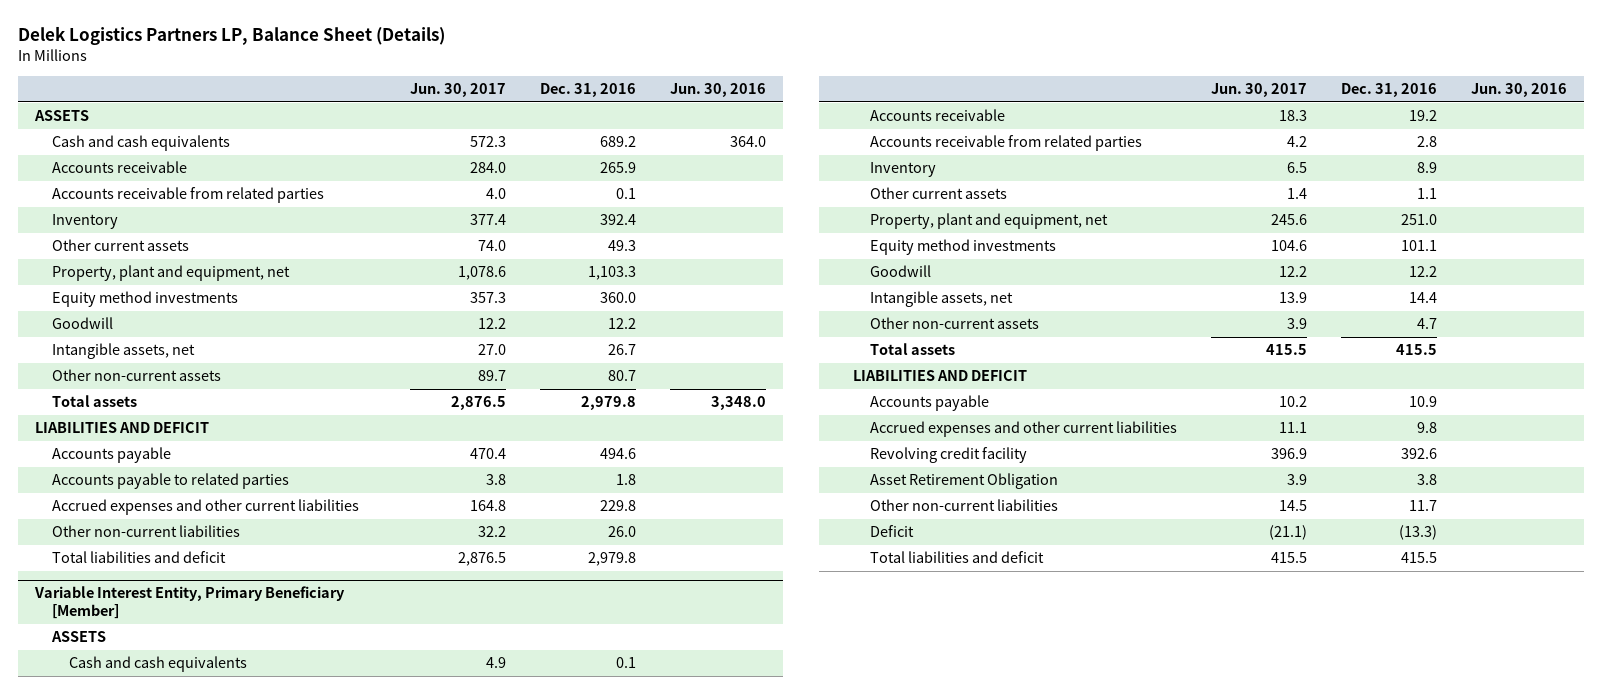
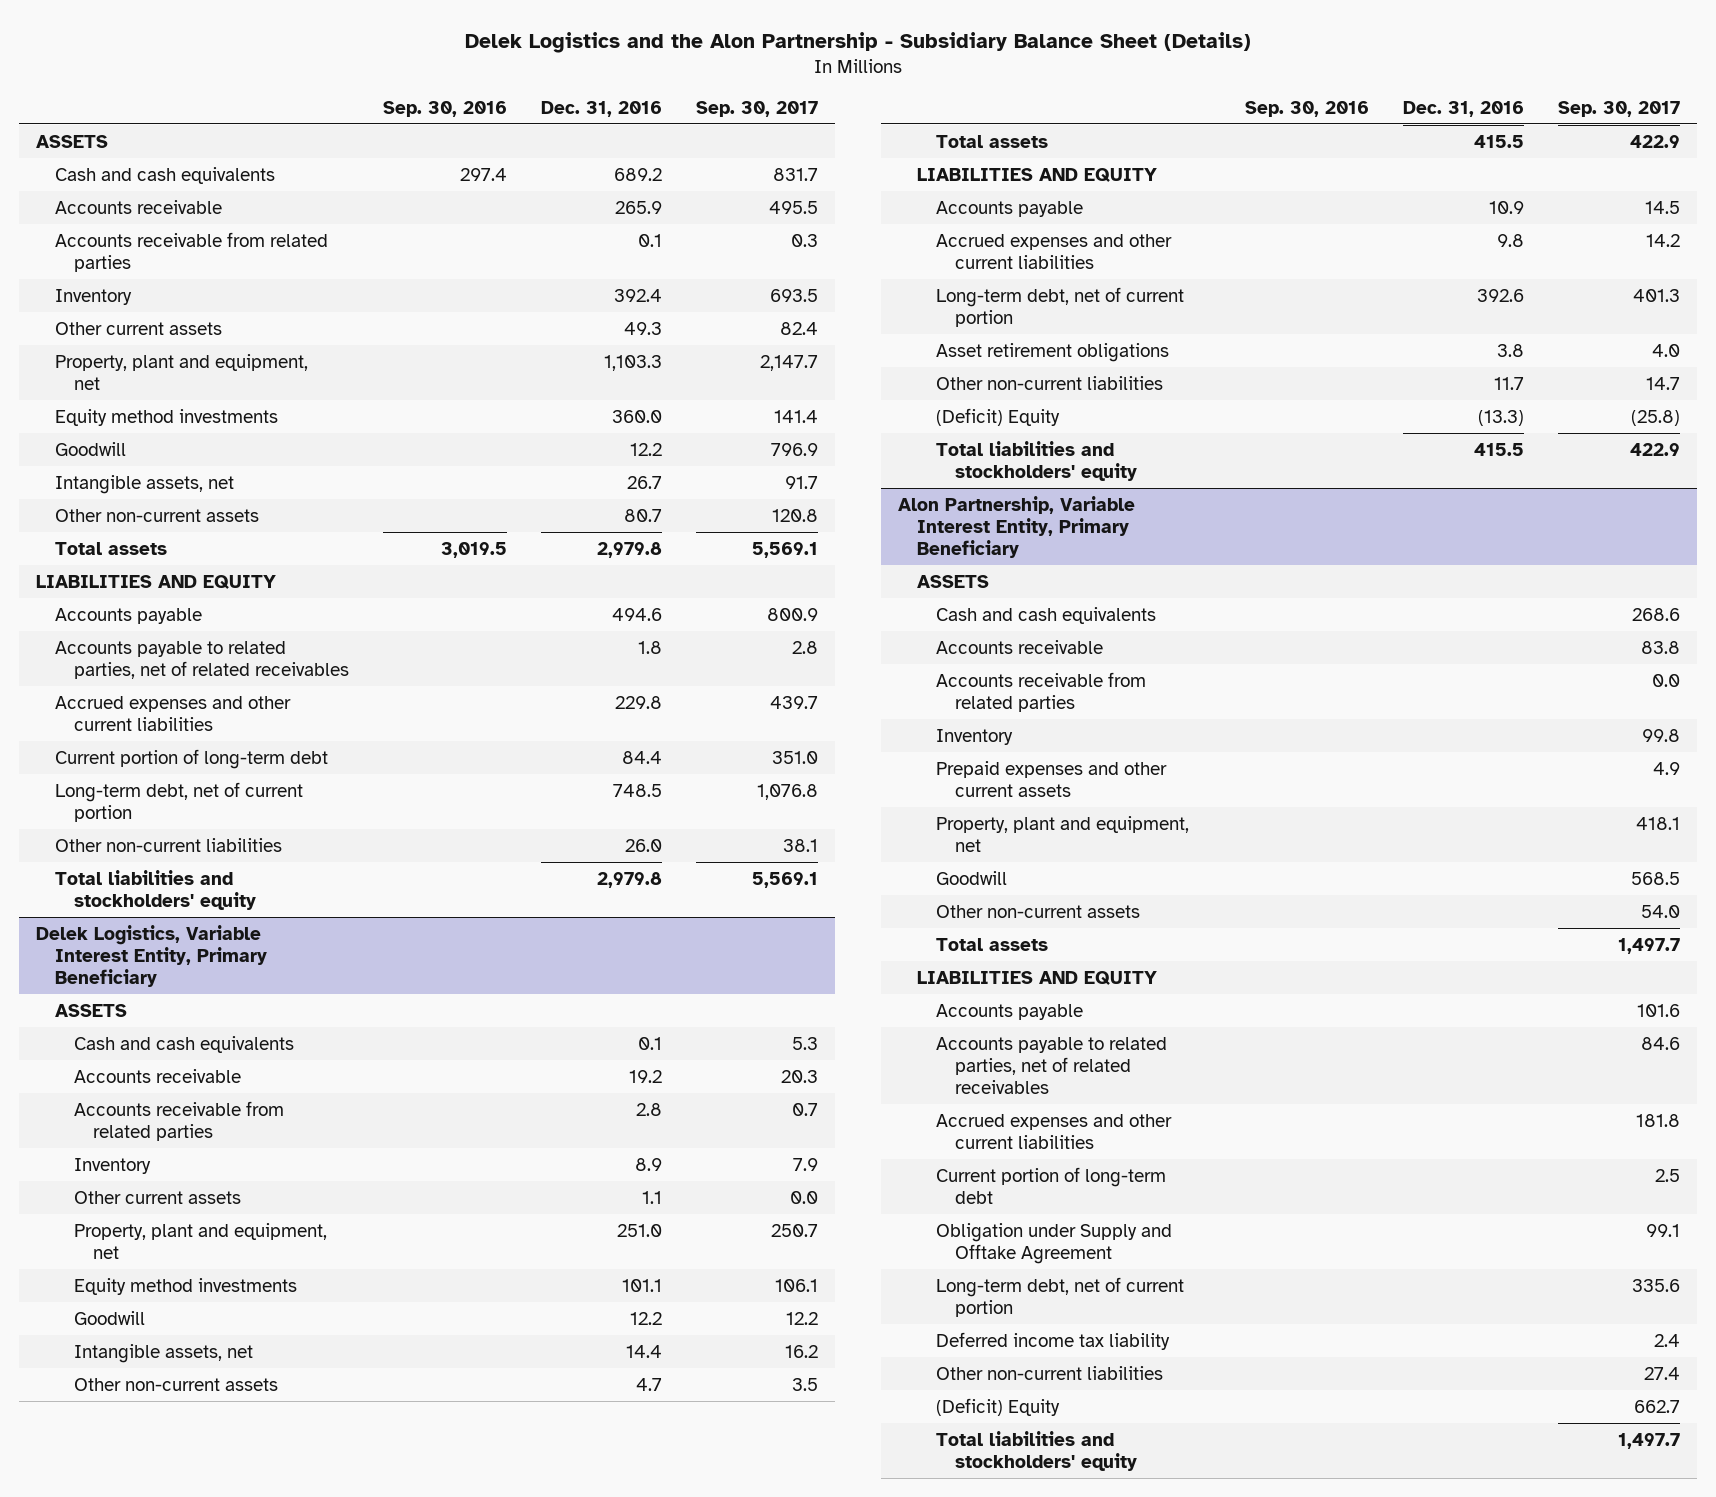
- Delek Logistics Partners LP, Balance Sheet (Details)
+ Delek Logistics and the Alon Partnership - Subsidiary Balance Sheet (Details)
- | Jun. 30, 2017 | Dec. 31, 2016 | Jun. 30, 2016
+ | Sep. 30, 2016 | Dec. 31, 2016 | Sep. 30, 2017
- LIABILITIES AND DEFICIT
+ LIABILITIES AND EQUITY
- Accounts payable to related parties | 3.8 | 1.8 |
+ Accounts payable to related parties, net of related receivables | | 1.8 | 2.8
+ Current portion of long-term debt | | 84.4 | 351.0
+ Long-term debt, net of current portion | | 748.5 | 1,076.8
- Total liabilities and deficit | 2,876.5 | 2,979.8 |
- Variable Interest Entity, Primary Beneficiary [Member]
+ Total liabilities and stockholders' equity | | 2,979.8 | 5,569.1
+ Delek Logistics, Variable Interest Entity, Primary Beneficiary
- LIABILITIES AND DEFICIT
+ LIABILITIES AND EQUITY
- Revolving credit facility | 396.9 | 392.6 |
- Asset Retirement Obligation | 3.9 | 3.8 |
+ Long-term debt, net of current portion | | 392.6 | 401.3
+ Asset retirement obligations | | 3.8 | 4.0
- Deficit | (21.1) | (13.3) |
- Total liabilities and deficit | 415.5 | 415.5 |
+ (Deficit) Equity | | (13.3) | (25.8)
+ Total liabilities and stockholders' equity | | 415.5 | 422.9
+ Alon Partnership, Variable Interest Entity, Primary Beneficiary
+ ASSETS
+ Cash and cash equivalents | | | 268.6
+ Accounts receivable | | | 83.8
+ Accounts receivable from related parties | | | 0.0
+ Inventory | | | 99.8
+ Prepaid expenses and other current assets | | | 4.9
+ Property, plant and equipment, net | | | 418.1
+ Goodwill | | | 568.5
+ Other non-current assets | | | 54.0
+ Total assets | | | 1,497.7
+ LIABILITIES AND EQUITY
+ Accounts payable | | | 101.6
+ Accounts payable to related parties, net of related receivables | | | 84.6
+ Accrued expenses and other current liabilities | | | 181.8
+ Current portion of long-term debt | | | 2.5
+ Obligation under Supply and Offtake Agreement | | | 99.1
+ Long-term debt, net of current portion | | | 335.6
+ Deferred income tax liability | | | 2.4
+ Other non-current liabilities | | | 27.4
+ (Deficit) Equity | | | 662.7
+ Total liabilities and stockholders' equity | | | 1,497.7

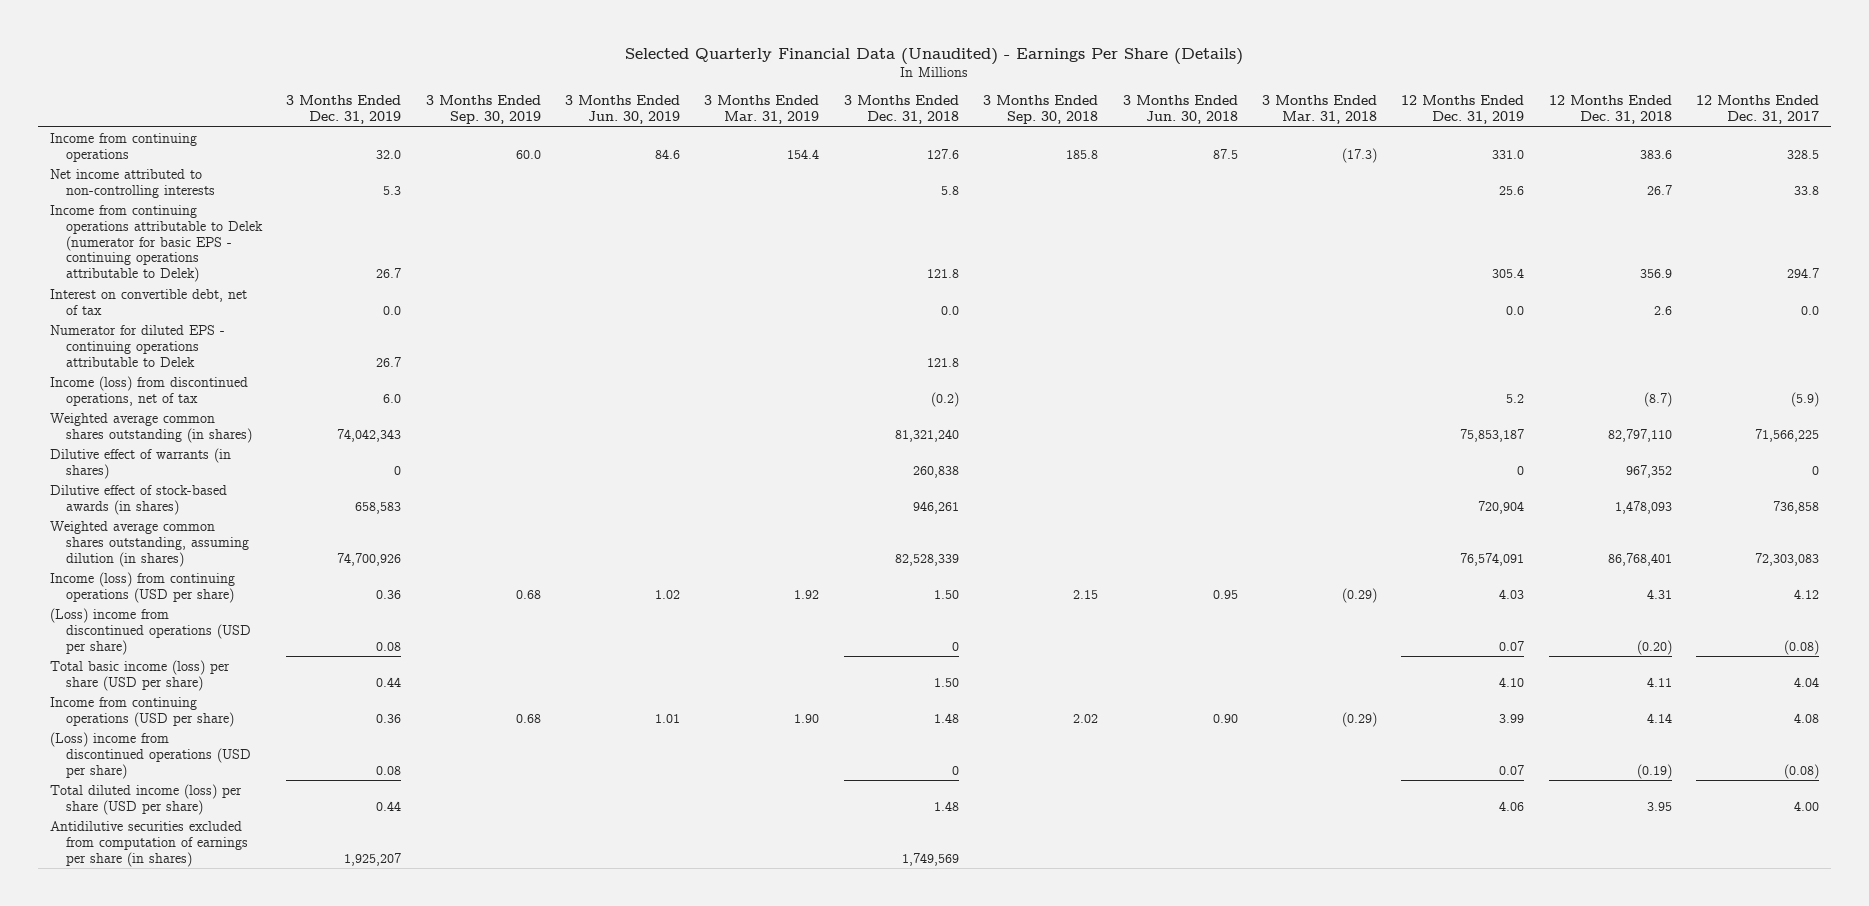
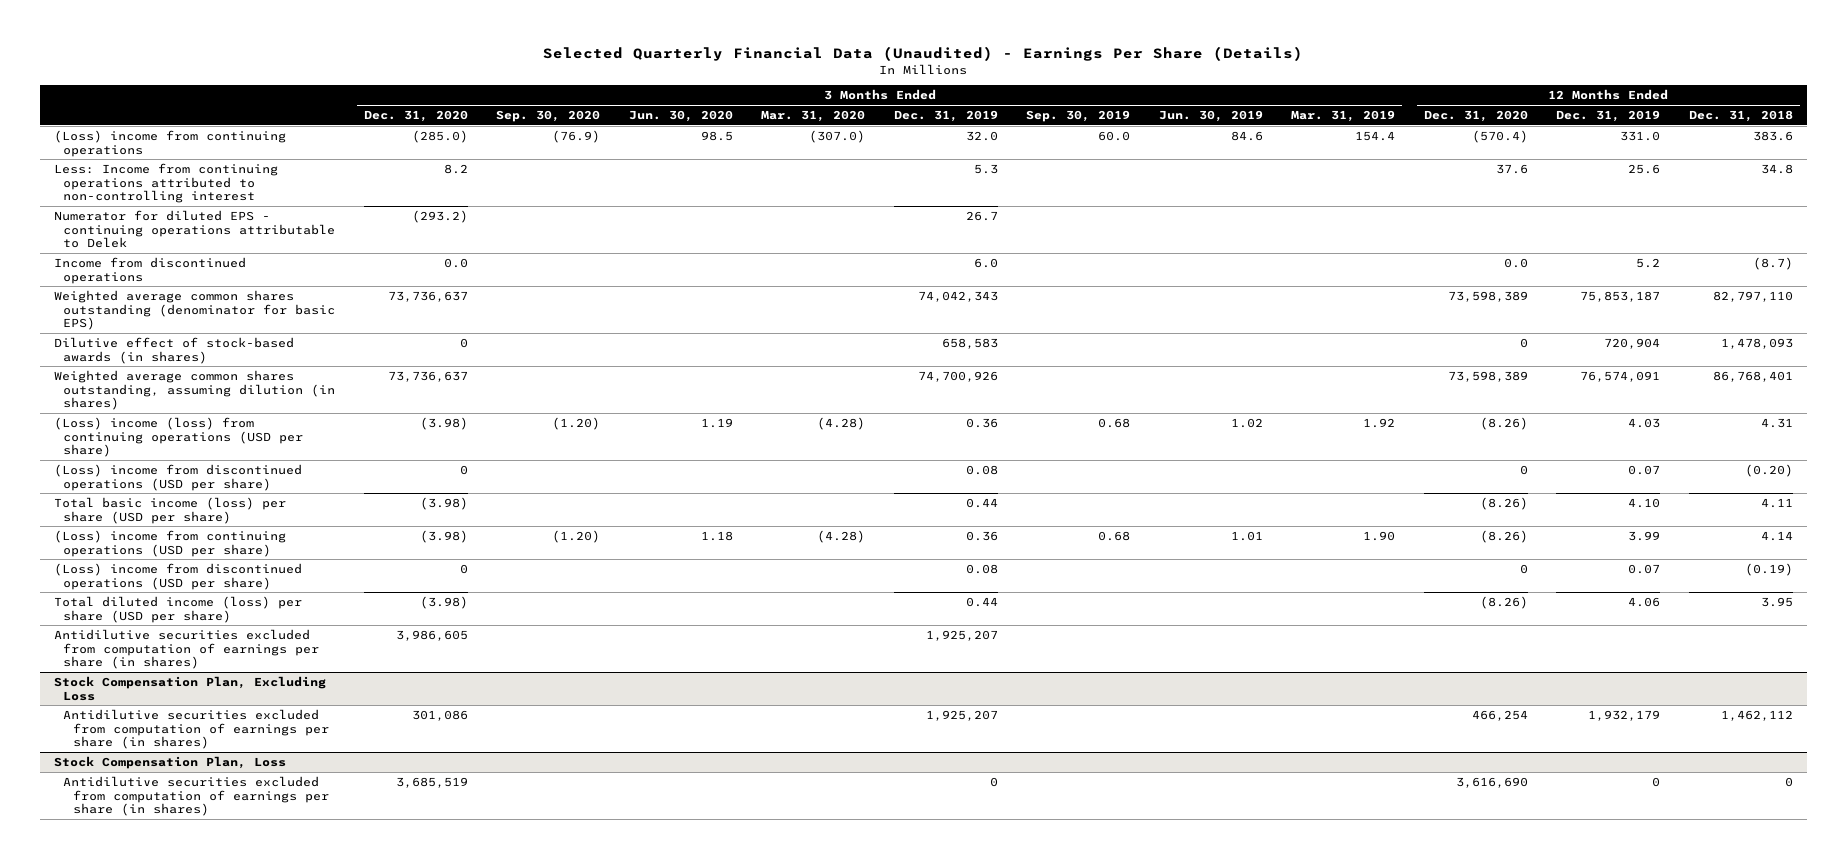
- | 3 Months Ended Dec. 31, 2019 | 3 Months Ended Sep. 30, 2019 | 3 Months Ended Jun. 30, 2019 | 3 Months Ended Mar. 31, 2019 | 3 Months Ended Dec. 31, 2018 | 3 Months Ended Sep. 30, 2018 | 3 Months Ended Jun. 30, 2018 | 3 Months Ended Mar. 31, 2018 | 12 Months Ended Dec. 31, 2019 | 12 Months Ended Dec. 31, 2018 | 12 Months Ended Dec. 31, 2017
+ | 3 Months Ended Dec. 31, 2020 | 3 Months Ended Sep. 30, 2020 | 3 Months Ended Jun. 30, 2020 | 3 Months Ended Mar. 31, 2020 | 3 Months Ended Dec. 31, 2019 | 3 Months Ended Sep. 30, 2019 | 3 Months Ended Jun. 30, 2019 | 3 Months Ended Mar. 31, 2019 | 12 Months Ended Dec. 31, 2020 | 12 Months Ended Dec. 31, 2019 | 12 Months Ended Dec. 31, 2018
- Income from continuing operations | 32.0 | 60.0 | 84.6 | 154.4 | 127.6 | 185.8 | 87.5 | (17.3) | 331.0 | 383.6 | 328.5
- Net income attributed to non-controlling interests | 5.3 | | | | 5.8 | | | | 25.6 | 26.7 | 33.8
- Income from continuing operations attributable to Delek (numerator for basic EPS - continuing operations attributable to Delek) | 26.7 | | | | 121.8 | | | | 305.4 | 356.9 | 294.7
- Interest on convertible debt, net of tax | 0.0 | | | | 0.0 | | | | 0.0 | 2.6 | 0.0
+ (Loss) income from continuing operations | (285.0) | (76.9) | 98.5 | (307.0) | 32.0 | 60.0 | 84.6 | 154.4 | (570.4) | 331.0 | 383.6
+ Less: Income from continuing operations attributed to non-controlling interest | 8.2 | | | | 5.3 | | | | 37.6 | 25.6 | 34.8
- Income (loss) from discontinued operations, net of tax | 6.0 | | | | (0.2) | | | | 5.2 | (8.7) | (5.9)
- Weighted average common shares outstanding (in shares) | 74,042,343 | | | | 81,321,240 | | | | 75,853,187 | 82,797,110 | 71,566,225
- Dilutive effect of warrants (in shares) | 0 | | | | 260,838 | | | | 0 | 967,352 | 0
+ Income from discontinued operations | 0.0 | | | | 6.0 | | | | 0.0 | 5.2 | (8.7)
+ Weighted average common shares outstanding (denominator for basic EPS) | 73,736,637 | | | | 74,042,343 | | | | 73,598,389 | 75,853,187 | 82,797,110
- Income (loss) from continuing operations (USD per share) | 0.36 | 0.68 | 1.02 | 1.92 | 1.50 | 2.15 | 0.95 | (0.29) | 4.03 | 4.31 | 4.12
+ (Loss) income (loss) from continuing operations (USD per share) | (3.98) | (1.20) | 1.19 | (4.28) | 0.36 | 0.68 | 1.02 | 1.92 | (8.26) | 4.03 | 4.31
- Income from continuing operations (USD per share) | 0.36 | 0.68 | 1.01 | 1.90 | 1.48 | 2.02 | 0.90 | (0.29) | 3.99 | 4.14 | 4.08
+ (Loss) income from continuing operations (USD per share) | (3.98) | (1.20) | 1.18 | (4.28) | 0.36 | 0.68 | 1.01 | 1.90 | (8.26) | 3.99 | 4.14
+ Stock Compensation Plan, Excluding Loss
+ Antidilutive securities excluded from computation of earnings per share (in shares) | 301,086 | | | | 1,925,207 | | | | 466,254 | 1,932,179 | 1,462,112
+ Stock Compensation Plan, Loss
+ Antidilutive securities excluded from computation of earnings per share (in shares) | 3,685,519 | | | | 0 | | | | 3,616,690 | 0 | 0

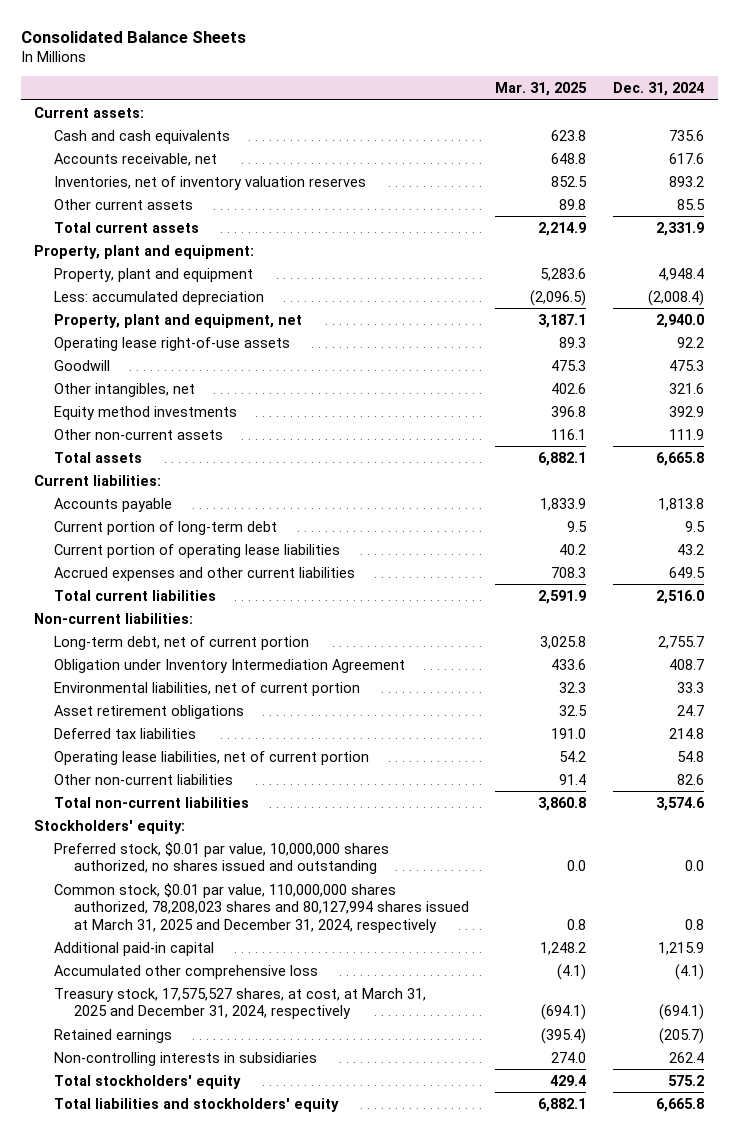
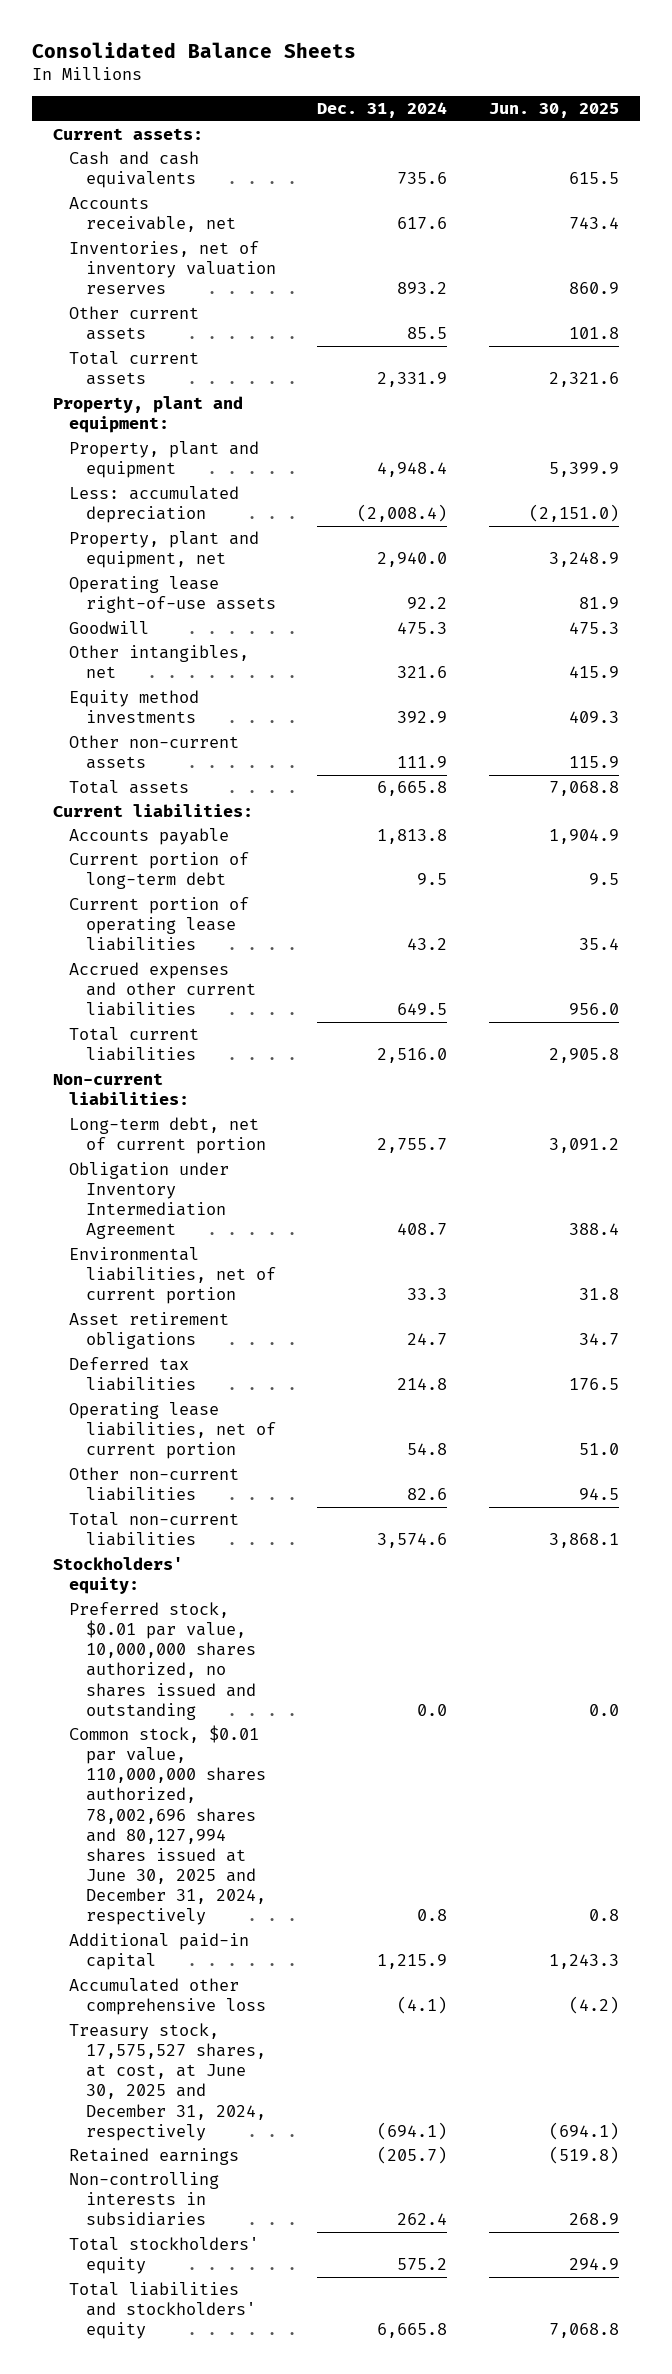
- | Mar. 31, 2025 | Dec. 31, 2024
+ | Dec. 31, 2024 | Jun. 30, 2025
- Common stock, $0.01 par value, 110,000,000 shares authorized, 78,208,023 shares and 80,127,994 shares issued at March 31, 2025 and December 31, 2024, respectively | 0.8 | 0.8
+ Common stock, $0.01 par value, 110,000,000 shares authorized, 78,002,696 shares and 80,127,994 shares issued at June 30, 2025 and December 31, 2024, respectively | 0.8 | 0.8
- Treasury stock, 17,575,527 shares, at cost, at March 31, 2025 and December 31, 2024, respectively | (694.1) | (694.1)
+ Treasury stock, 17,575,527 shares, at cost, at June 30, 2025 and December 31, 2024, respectively | (694.1) | (694.1)

